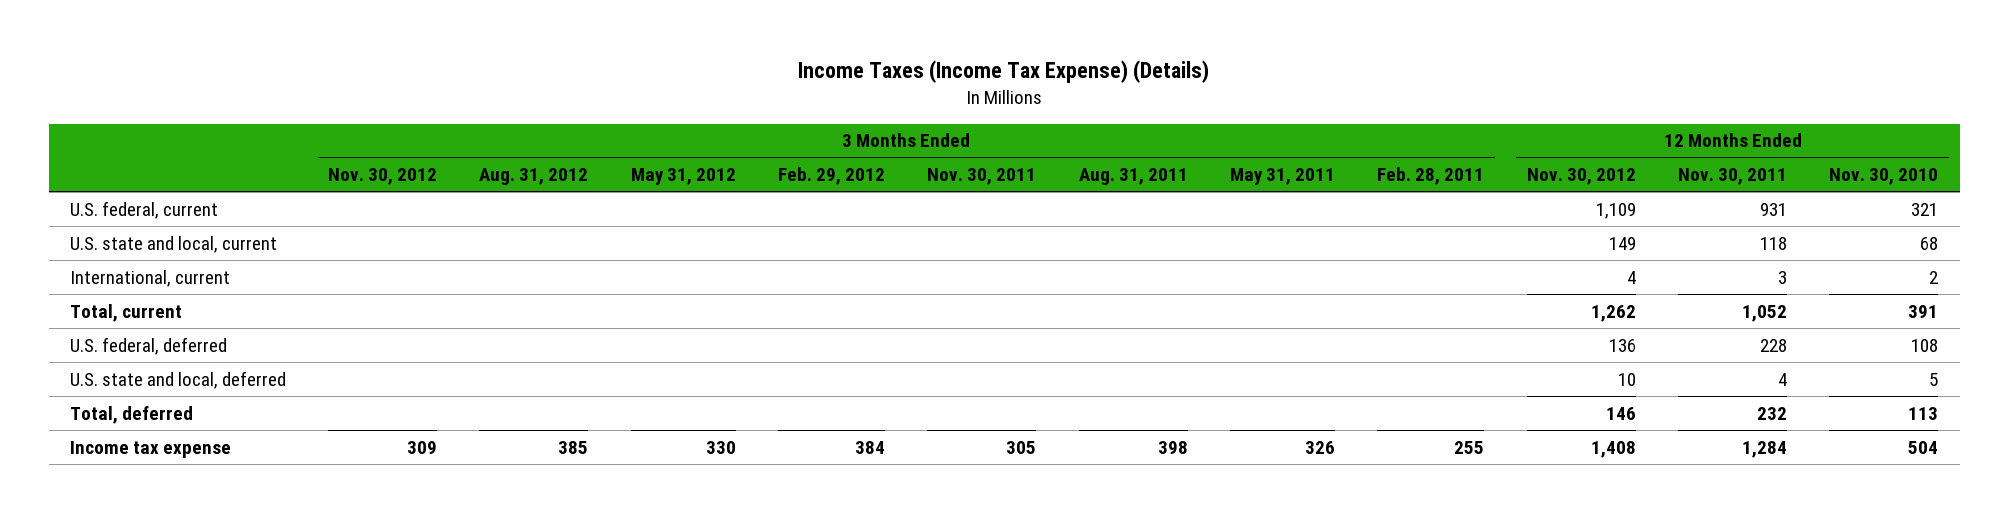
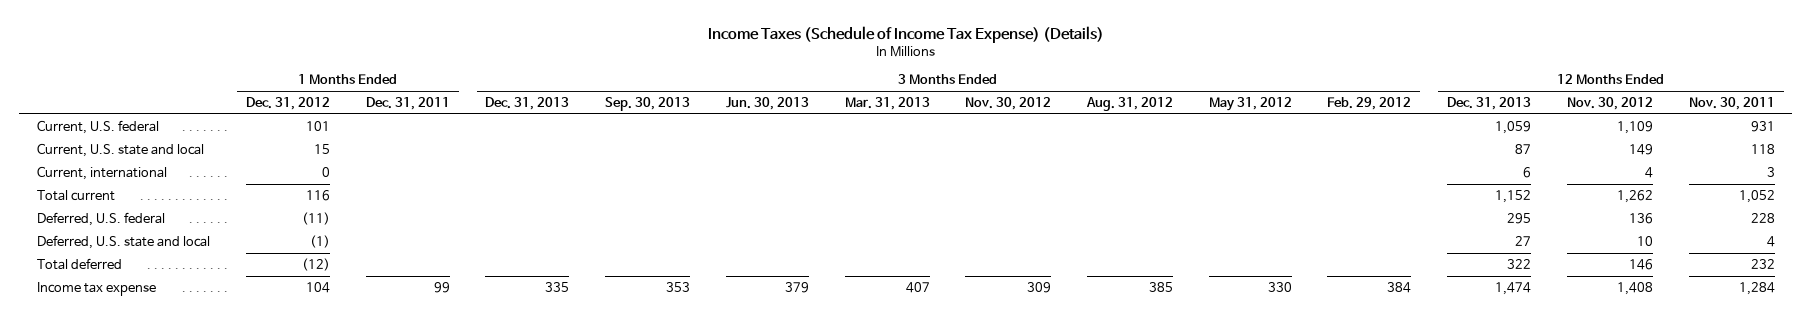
- Income Taxes (Income Tax Expense) (Details)
+ Income Taxes (Schedule of Income Tax Expense) (Details)
- | 3 Months Ended Nov. 30, 2012 | 3 Months Ended Aug. 31, 2012 | 3 Months Ended May 31, 2012 | 3 Months Ended Feb. 29, 2012 | 3 Months Ended Nov. 30, 2011 | 3 Months Ended Aug. 31, 2011 | 3 Months Ended May 31, 2011 | 3 Months Ended Feb. 28, 2011 | 12 Months Ended Nov. 30, 2012 | 12 Months Ended Nov. 30, 2011 | 12 Months Ended Nov. 30, 2010
+ | 1 Months Ended Dec. 31, 2012 | 1 Months Ended Dec. 31, 2011 | 3 Months Ended Dec. 31, 2013 | 3 Months Ended Sep. 30, 2013 | 3 Months Ended Jun. 30, 2013 | 3 Months Ended Mar. 31, 2013 | 3 Months Ended Nov. 30, 2012 | 3 Months Ended Aug. 31, 2012 | 3 Months Ended May 31, 2012 | 3 Months Ended Feb. 29, 2012 | 12 Months Ended Dec. 31, 2013 | 12 Months Ended Nov. 30, 2012 | 12 Months Ended Nov. 30, 2011
- U.S. federal, current | | | | | | | | | 1,109 | 931 | 321
- U.S. state and local, current | | | | | | | | | 149 | 118 | 68
- International, current | | | | | | | | | 4 | 3 | 2
- Total, current | | | | | | | | | 1,262 | 1,052 | 391
- U.S. federal, deferred | | | | | | | | | 136 | 228 | 108
- U.S. state and local, deferred | | | | | | | | | 10 | 4 | 5
- Total, deferred | | | | | | | | | 146 | 232 | 113
+ Current, U.S. federal | 101 | | | | | | | | | | 1,059 | 1,109 | 931
+ Current, U.S. state and local | 15 | | | | | | | | | | 87 | 149 | 118
+ Current, international | 0 | | | | | | | | | | 6 | 4 | 3
+ Total current | 116 | | | | | | | | | | 1,152 | 1,262 | 1,052
+ Deferred, U.S. federal | (11) | | | | | | | | | | 295 | 136 | 228
+ Deferred, U.S. state and local | (1) | | | | | | | | | | 27 | 10 | 4
+ Total deferred | (12) | | | | | | | | | | 322 | 146 | 232

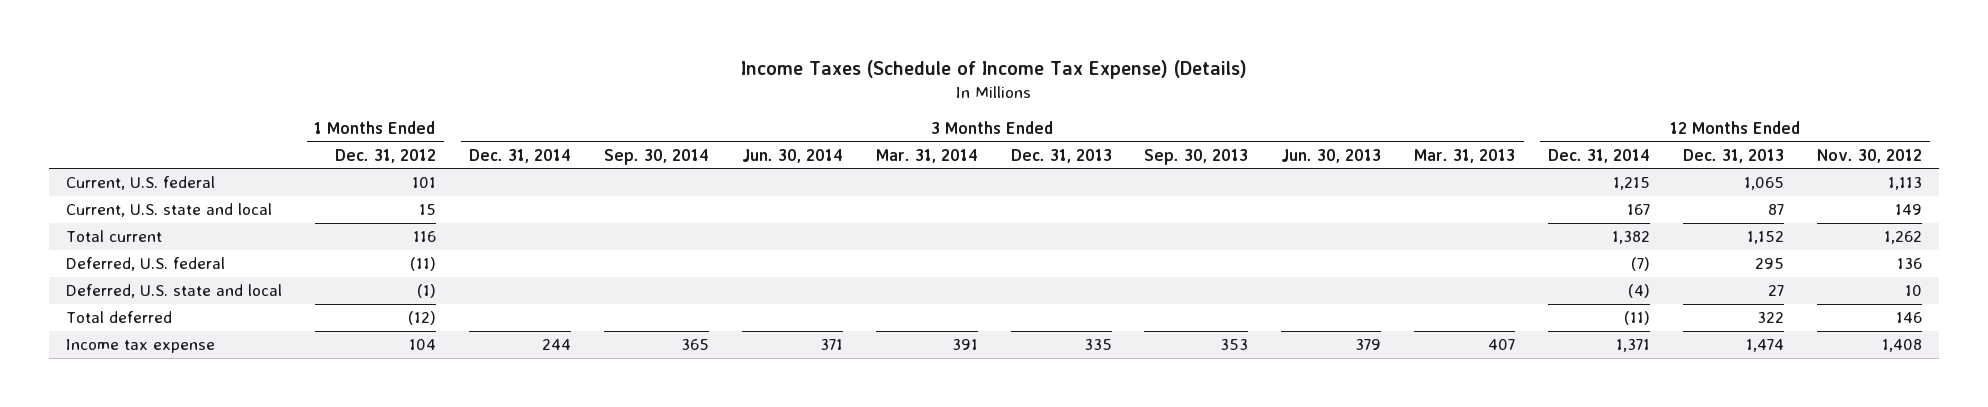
- | 1 Months Ended Dec. 31, 2012 | 1 Months Ended Dec. 31, 2011 | 3 Months Ended Dec. 31, 2013 | 3 Months Ended Sep. 30, 2013 | 3 Months Ended Jun. 30, 2013 | 3 Months Ended Mar. 31, 2013 | 3 Months Ended Nov. 30, 2012 | 3 Months Ended Aug. 31, 2012 | 3 Months Ended May 31, 2012 | 3 Months Ended Feb. 29, 2012 | 12 Months Ended Dec. 31, 2013 | 12 Months Ended Nov. 30, 2012 | 12 Months Ended Nov. 30, 2011
+ | 1 Months Ended Dec. 31, 2012 | 3 Months Ended Dec. 31, 2014 | 3 Months Ended Sep. 30, 2014 | 3 Months Ended Jun. 30, 2014 | 3 Months Ended Mar. 31, 2014 | 3 Months Ended Dec. 31, 2013 | 3 Months Ended Sep. 30, 2013 | 3 Months Ended Jun. 30, 2013 | 3 Months Ended Mar. 31, 2013 | 12 Months Ended Dec. 31, 2014 | 12 Months Ended Dec. 31, 2013 | 12 Months Ended Nov. 30, 2012
- Current, U.S. federal | 101 | | | | | | | | | | 1,059 | 1,109 | 931
+ Current, U.S. federal | 101 | | | | | | | | | 1,215 | 1,065 | 1,113
- Current, international | 0 | | | | | | | | | | 6 | 4 | 3

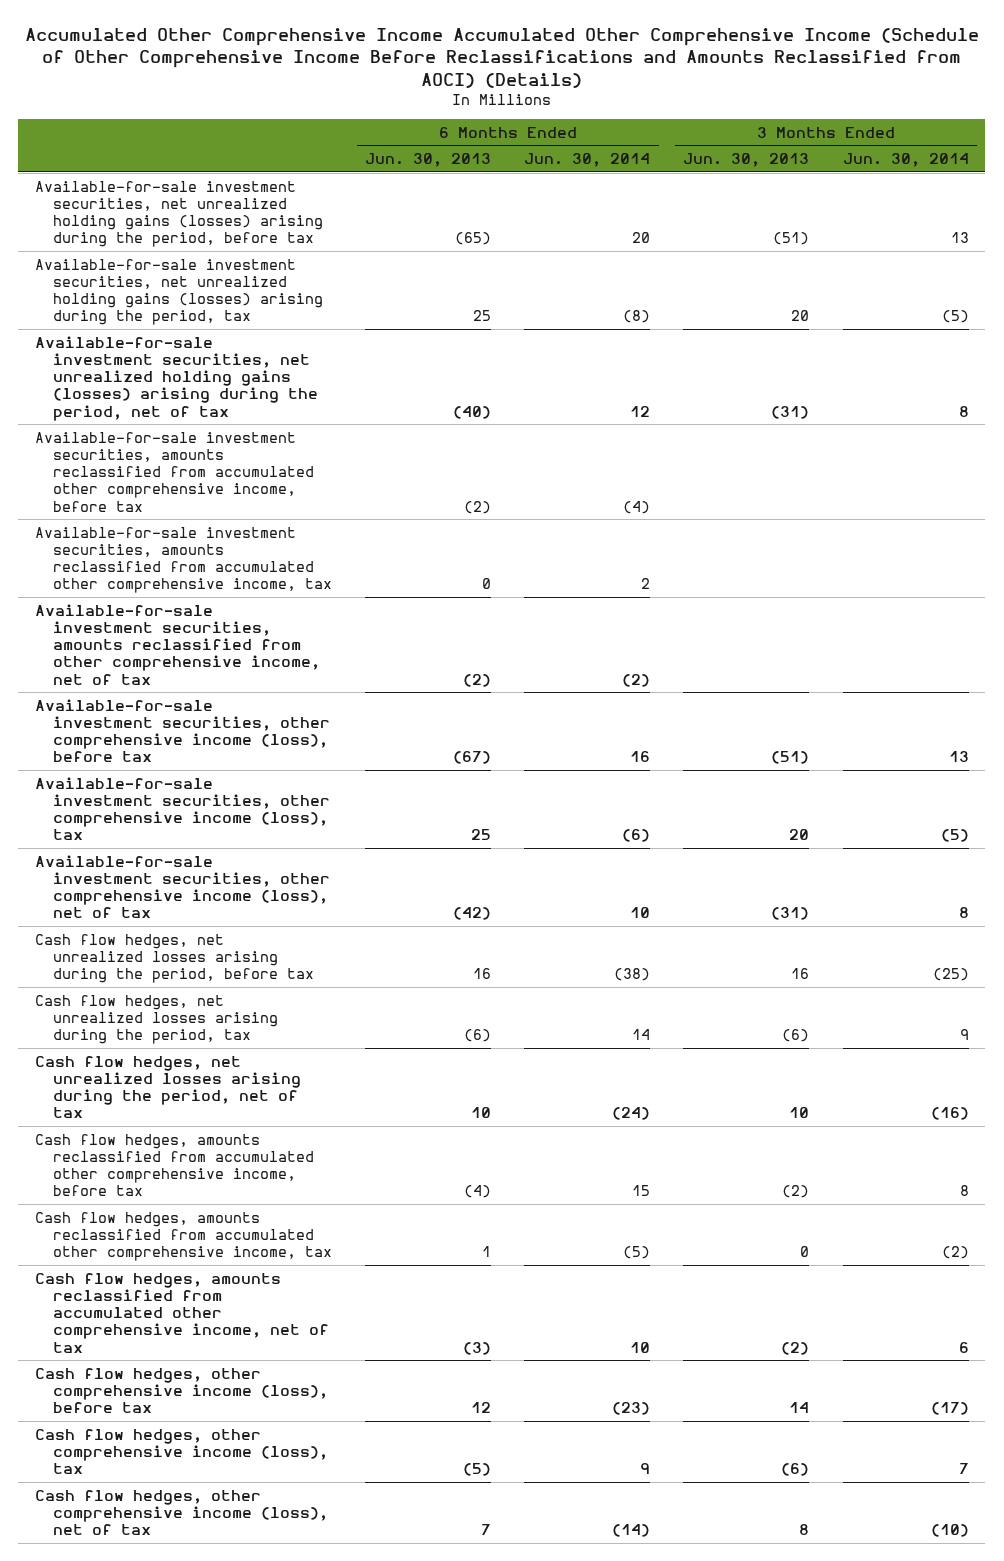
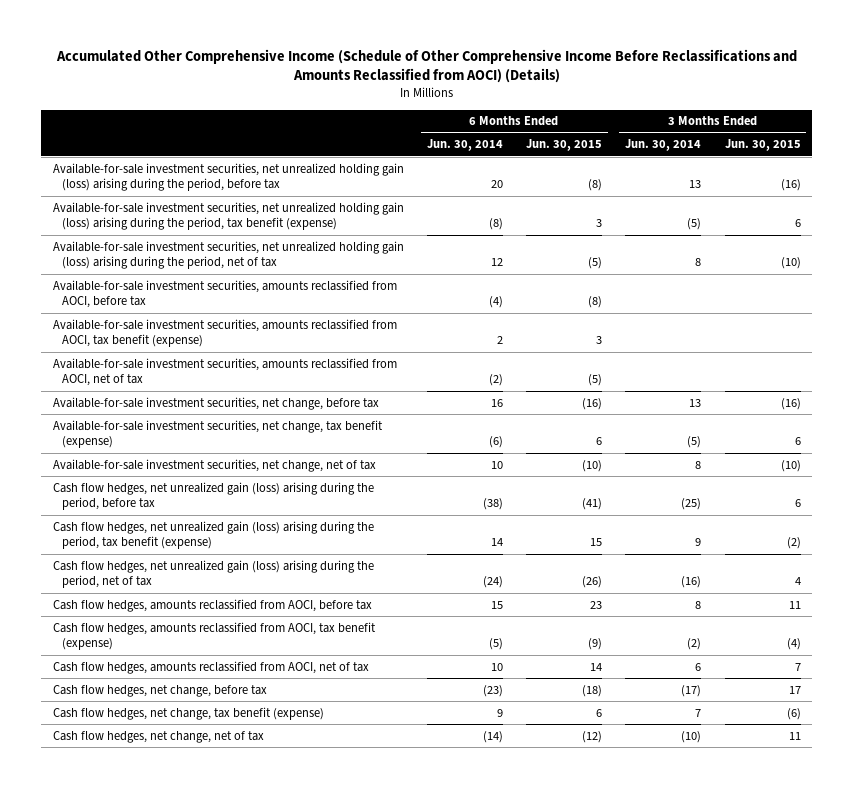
- Accumulated Other Comprehensive Income Accumulated Other Comprehensive Income (Schedule of Other Comprehensive Income Before Reclassifications and Amounts Reclassified from AOCI) (Details)
+ Accumulated Other Comprehensive Income (Schedule of Other Comprehensive Income Before Reclassifications and Amounts Reclassified from AOCI) (Details)
- | 6 Months Ended Jun. 30, 2013 | 6 Months Ended Jun. 30, 2014 | 3 Months Ended Jun. 30, 2013 | 3 Months Ended Jun. 30, 2014
+ | 6 Months Ended Jun. 30, 2014 | 6 Months Ended Jun. 30, 2015 | 3 Months Ended Jun. 30, 2014 | 3 Months Ended Jun. 30, 2015
- Available-for-sale investment securities, net unrealized holding gains (losses) arising during the period, before tax | (65) | 20 | (51) | 13
- Available-for-sale investment securities, net unrealized holding gains (losses) arising during the period, tax | 25 | (8) | 20 | (5)
- Available-for-sale investment securities, net unrealized holding gains (losses) arising during the period, net of tax | (40) | 12 | (31) | 8
- Available-for-sale investment securities, amounts reclassified from accumulated other comprehensive income, before tax | (2) | (4) | |
- Available-for-sale investment securities, amounts reclassified from accumulated other comprehensive income, tax | 0 | 2 | |
- Available-for-sale investment securities, amounts reclassified from other comprehensive income, net of tax | (2) | (2) | |
- Available-for-sale investment securities, other comprehensive income (loss), before tax | (67) | 16 | (51) | 13
- Available-for-sale investment securities, other comprehensive income (loss), tax | 25 | (6) | 20 | (5)
- Available-for-sale investment securities, other comprehensive income (loss), net of tax | (42) | 10 | (31) | 8
- Cash flow hedges, net unrealized losses arising during the period, before tax | 16 | (38) | 16 | (25)
- Cash flow hedges, net unrealized losses arising during the period, tax | (6) | 14 | (6) | 9
- Cash flow hedges, net unrealized losses arising during the period, net of tax | 10 | (24) | 10 | (16)
- Cash flow hedges, amounts reclassified from accumulated other comprehensive income, before tax | (4) | 15 | (2) | 8
- Cash flow hedges, amounts reclassified from accumulated other comprehensive income, tax | 1 | (5) | 0 | (2)
- Cash flow hedges, amounts reclassified from accumulated other comprehensive income, net of tax | (3) | 10 | (2) | 6
- Cash flow hedges, other comprehensive income (loss), before tax | 12 | (23) | 14 | (17)
- Cash flow hedges, other comprehensive income (loss), tax | (5) | 9 | (6) | 7
- Cash flow hedges, other comprehensive income (loss), net of tax | 7 | (14) | 8 | (10)
+ Available-for-sale investment securities, net unrealized holding gain (loss) arising during the period, before tax | 20 | (8) | 13 | (16)
+ Available-for-sale investment securities, net unrealized holding gain (loss) arising during the period, tax benefit (expense) | (8) | 3 | (5) | 6
+ Available-for-sale investment securities, net unrealized holding gain (loss) arising during the period, net of tax | 12 | (5) | 8 | (10)
+ Available-for-sale investment securities, amounts reclassified from AOCI, before tax | (4) | (8) | |
+ Available-for-sale investment securities, amounts reclassified from AOCI, tax benefit (expense) | 2 | 3 | |
+ Available-for-sale investment securities, amounts reclassified from AOCI, net of tax | (2) | (5) | |
+ Available-for-sale investment securities, net change, before tax | 16 | (16) | 13 | (16)
+ Available-for-sale investment securities, net change, tax benefit (expense) | (6) | 6 | (5) | 6
+ Available-for-sale investment securities, net change, net of tax | 10 | (10) | 8 | (10)
+ Cash flow hedges, net unrealized gain (loss) arising during the period, before tax | (38) | (41) | (25) | 6
+ Cash flow hedges, net unrealized gain (loss) arising during the period, tax benefit (expense) | 14 | 15 | 9 | (2)
+ Cash flow hedges, net unrealized gain (loss) arising during the period, net of tax | (24) | (26) | (16) | 4
+ Cash flow hedges, amounts reclassified from AOCI, before tax | 15 | 23 | 8 | 11
+ Cash flow hedges, amounts reclassified from AOCI, tax benefit (expense) | (5) | (9) | (2) | (4)
+ Cash flow hedges, amounts reclassified from AOCI, net of tax | 10 | 14 | 6 | 7
+ Cash flow hedges, net change, before tax | (23) | (18) | (17) | 17
+ Cash flow hedges, net change, tax benefit (expense) | 9 | 6 | 7 | (6)
+ Cash flow hedges, net change, net of tax | (14) | (12) | (10) | 11

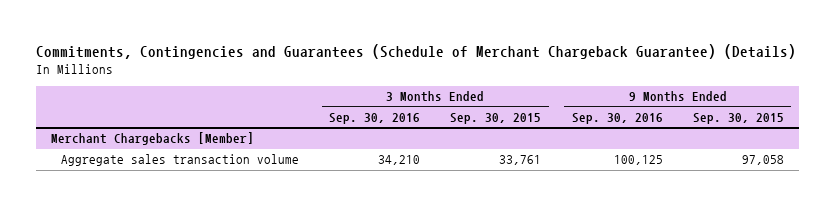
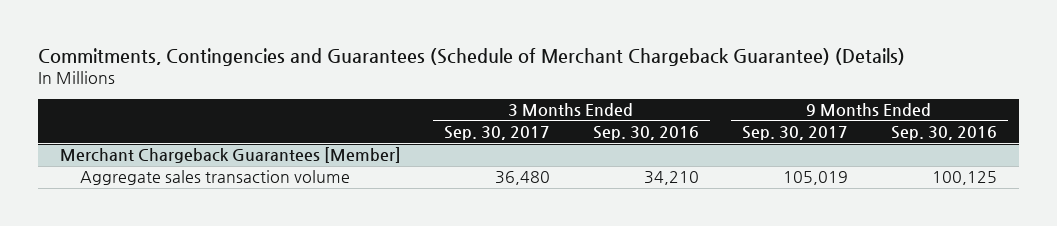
- | 3 Months Ended Sep. 30, 2016 | 3 Months Ended Sep. 30, 2015 | 9 Months Ended Sep. 30, 2016 | 9 Months Ended Sep. 30, 2015
+ | 3 Months Ended Sep. 30, 2017 | 3 Months Ended Sep. 30, 2016 | 9 Months Ended Sep. 30, 2017 | 9 Months Ended Sep. 30, 2016
- Merchant Chargebacks [Member]
+ Merchant Chargeback Guarantees [Member]

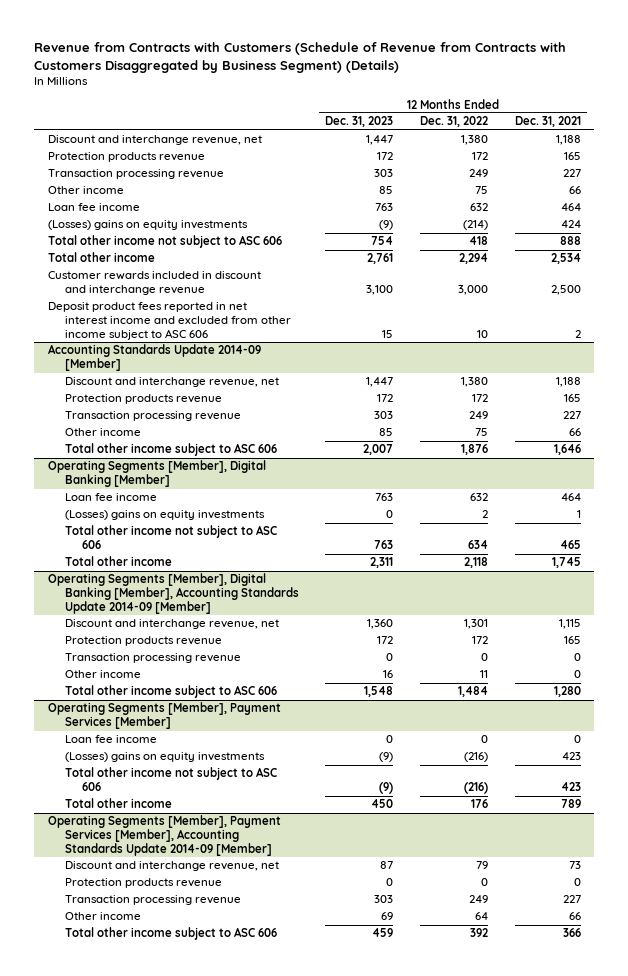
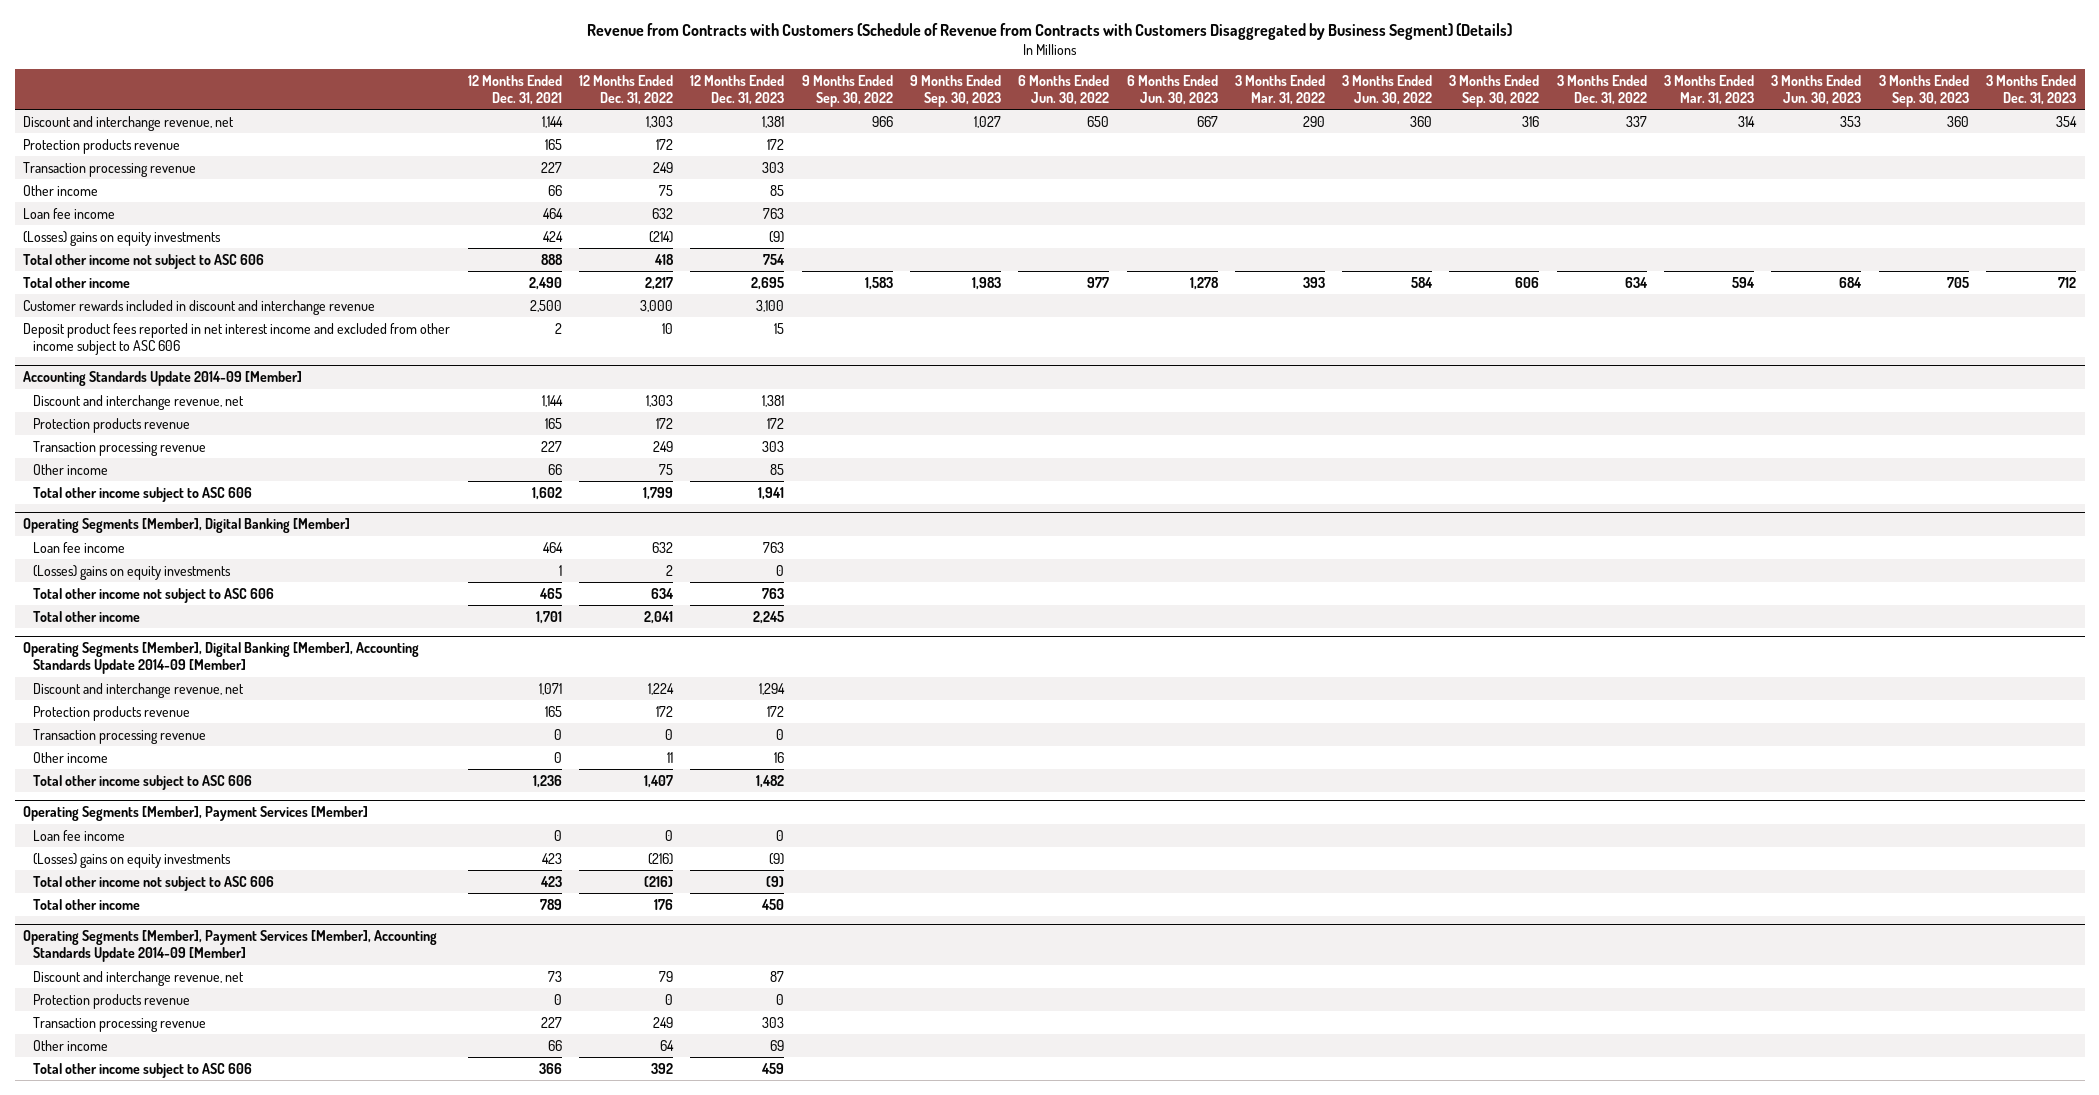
- | 12 Months Ended Dec. 31, 2023 | 12 Months Ended Dec. 31, 2022 | 12 Months Ended Dec. 31, 2021
+ | 12 Months Ended Dec. 31, 2021 | 12 Months Ended Dec. 31, 2022 | 12 Months Ended Dec. 31, 2023 | 9 Months Ended Sep. 30, 2022 | 9 Months Ended Sep. 30, 2023 | 6 Months Ended Jun. 30, 2022 | 6 Months Ended Jun. 30, 2023 | 3 Months Ended Mar. 31, 2022 | 3 Months Ended Jun. 30, 2022 | 3 Months Ended Sep. 30, 2022 | 3 Months Ended Dec. 31, 2022 | 3 Months Ended Mar. 31, 2023 | 3 Months Ended Jun. 30, 2023 | 3 Months Ended Sep. 30, 2023 | 3 Months Ended Dec. 31, 2023
- Discount and interchange revenue, net | 1,447 | 1,380 | 1,188
+ Discount and interchange revenue, net | 1,144 | 1,303 | 1,381 | 966 | 1,027 | 650 | 667 | 290 | 360 | 316 | 337 | 314 | 353 | 360 | 354
- Total other income | 2,761 | 2,294 | 2,534
+ Total other income | 2,490 | 2,217 | 2,695 | 1,583 | 1,983 | 977 | 1,278 | 393 | 584 | 606 | 634 | 594 | 684 | 705 | 712
@ Accounting Standards Update 2014-09 [Member]
- Discount and interchange revenue, net | 1,447 | 1,380 | 1,188
+ Discount and interchange revenue, net | 1,144 | 1,303 | 1,381 | | | | | | | | | | | |
- Total other income subject to ASC 606 | 2,007 | 1,876 | 1,646
+ Total other income subject to ASC 606 | 1,602 | 1,799 | 1,941 | | | | | | | | | | | |
@ Operating Segments [Member], Digital Banking [Member]
- Total other income | 2,311 | 2,118 | 1,745
+ Total other income | 1,701 | 2,041 | 2,245 | | | | | | | | | | | |
@ Operating Segments [Member], Digital Banking [Member], Accounting Standards Update 2014-09 [Member]
- Discount and interchange revenue, net | 1,360 | 1,301 | 1,115
+ Discount and interchange revenue, net | 1,071 | 1,224 | 1,294 | | | | | | | | | | | |
- Total other income subject to ASC 606 | 1,548 | 1,484 | 1,280
+ Total other income subject to ASC 606 | 1,236 | 1,407 | 1,482 | | | | | | | | | | | |

